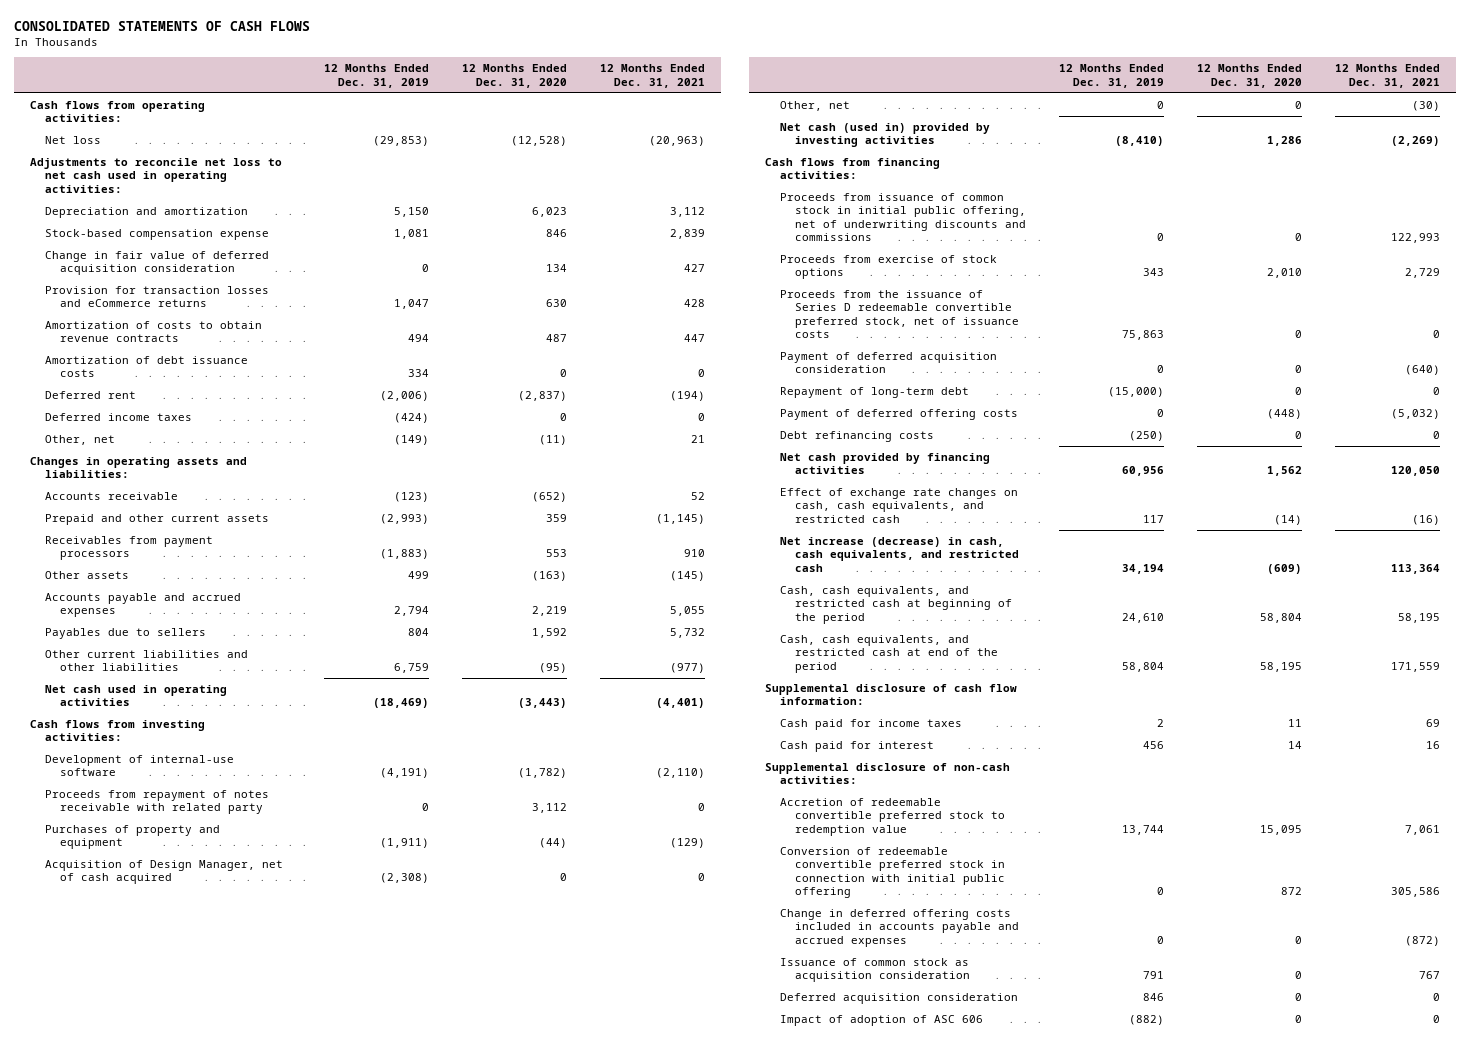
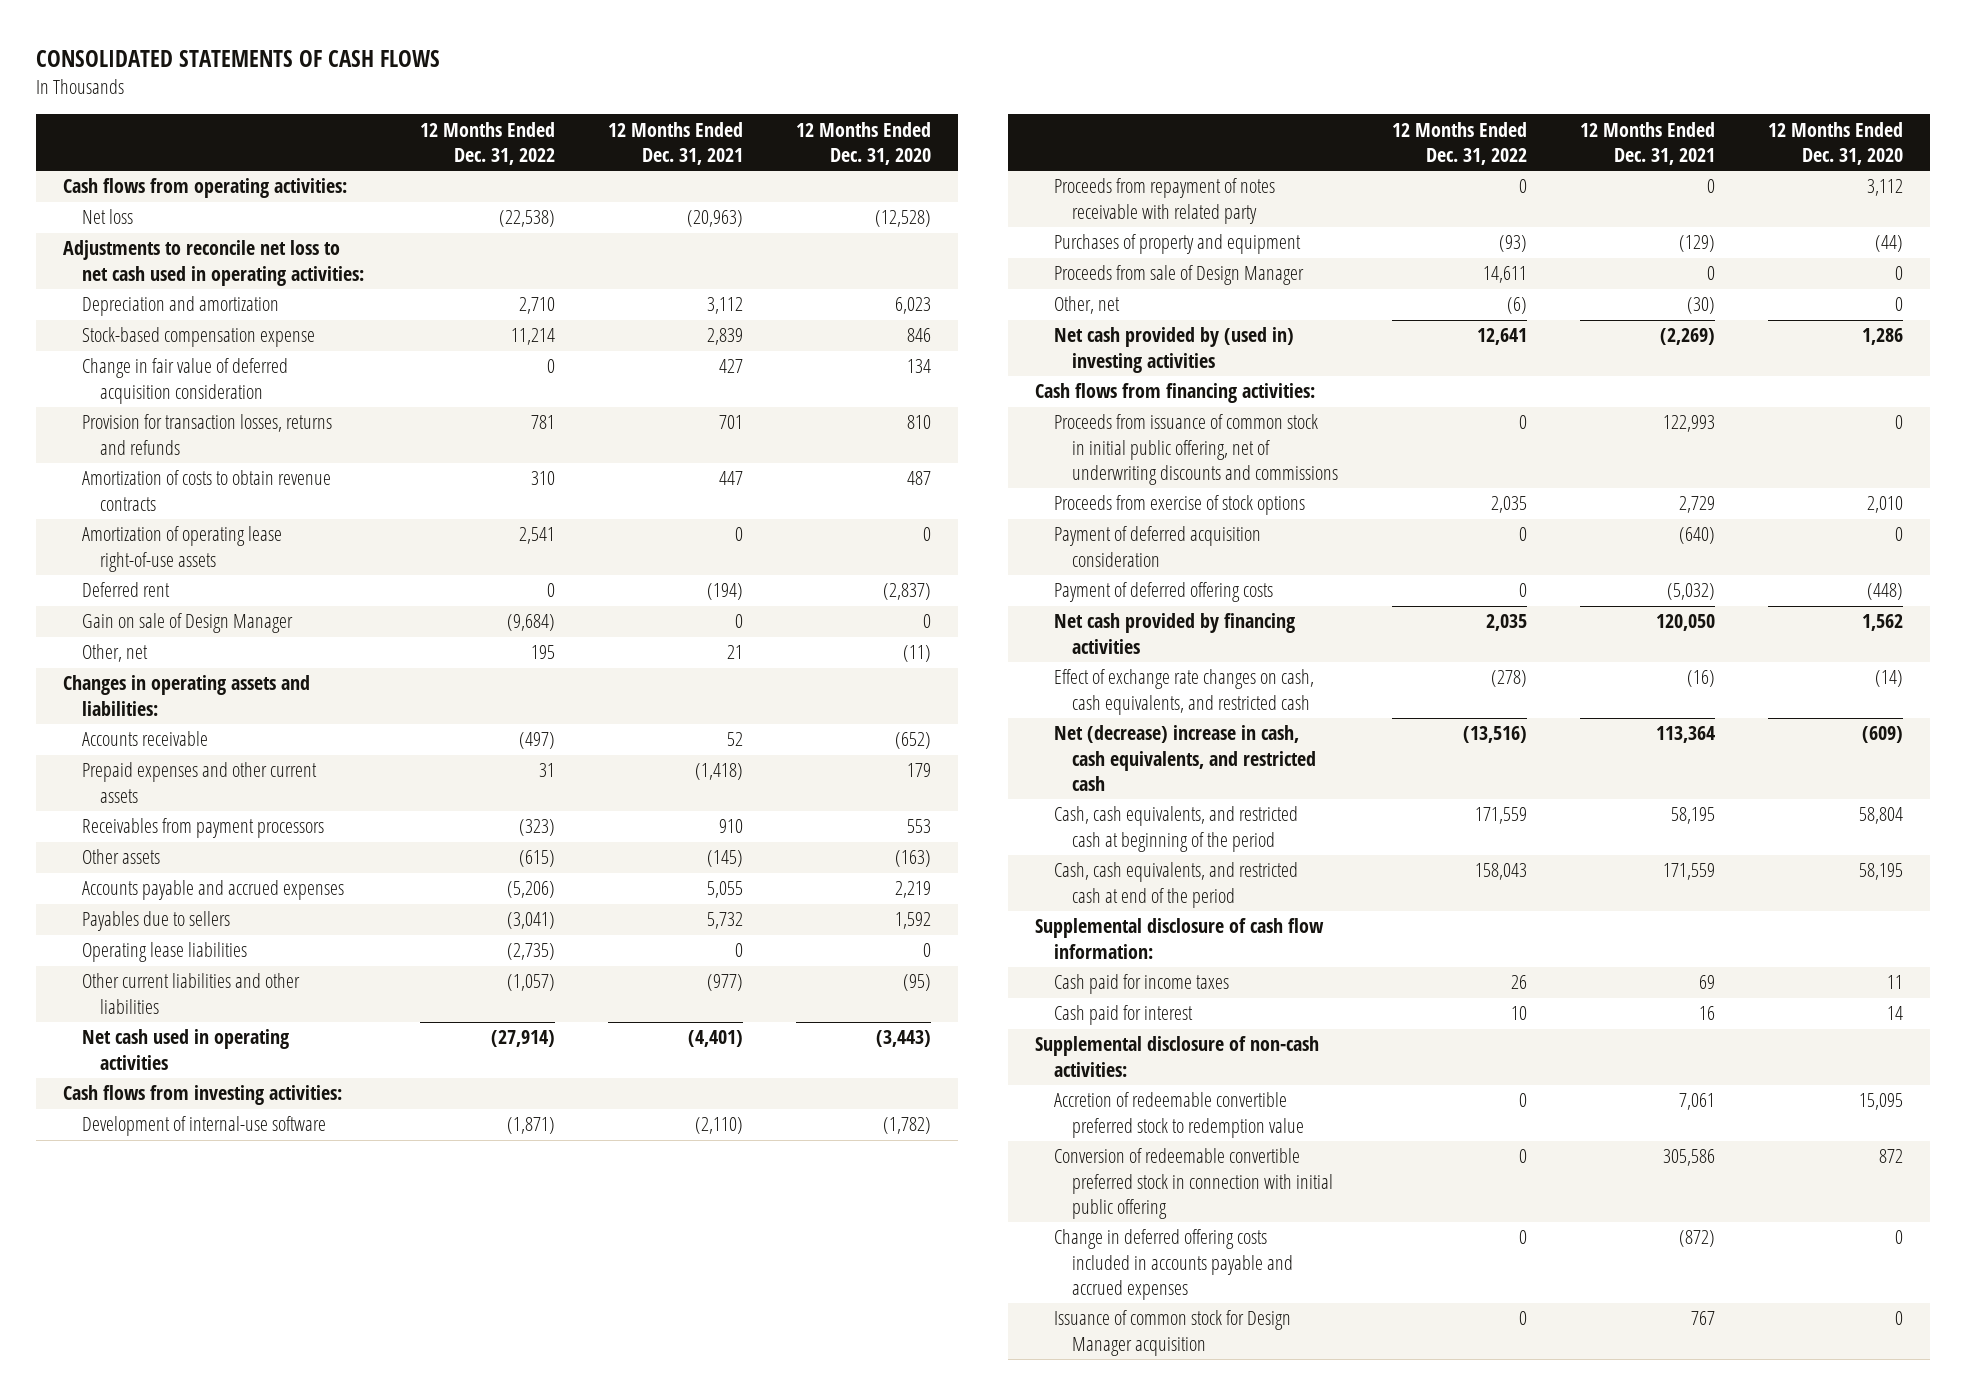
- | 12 Months Ended Dec. 31, 2019 | 12 Months Ended Dec. 31, 2020 | 12 Months Ended Dec. 31, 2021
+ | 12 Months Ended Dec. 31, 2022 | 12 Months Ended Dec. 31, 2021 | 12 Months Ended Dec. 31, 2020
- Provision for transaction losses and eCommerce returns | 1,047 | 630 | 428
+ Provision for transaction losses, returns and refunds | 781 | 701 | 810
- Amortization of debt issuance costs | 334 | 0 | 0
+ Amortization of operating lease right-of-use assets | 2,541 | 0 | 0
- Deferred income taxes | (424) | 0 | 0
+ Gain on sale of Design Manager | (9,684) | 0 | 0
- Prepaid and other current assets | (2,993) | 359 | (1,145)
+ Prepaid expenses and other current assets | 31 | (1,418) | 179
+ Operating lease liabilities | (2,735) | 0 | 0
- Acquisition of Design Manager, net of cash acquired | (2,308) | 0 | 0
+ Proceeds from sale of Design Manager | 14,611 | 0 | 0
- Net cash (used in) provided by investing activities | (8,410) | 1,286 | (2,269)
+ Net cash provided by (used in) investing activities | 12,641 | (2,269) | 1,286
- Proceeds from the issuance of Series D redeemable convertible preferred stock, net of issuance costs | 75,863 | 0 | 0
- Repayment of long-term debt | (15,000) | 0 | 0
- Debt refinancing costs | (250) | 0 | 0
- Net increase (decrease) in cash, cash equivalents, and restricted cash | 34,194 | (609) | 113,364
+ Net (decrease) increase in cash, cash equivalents, and restricted cash | (13,516) | 113,364 | (609)
- Issuance of common stock as acquisition consideration | 791 | 0 | 767
- Deferred acquisition consideration | 846 | 0 | 0
- Impact of adoption of ASC 606 | (882) | 0 | 0
+ Issuance of common stock for Design Manager acquisition | 0 | 767 | 0

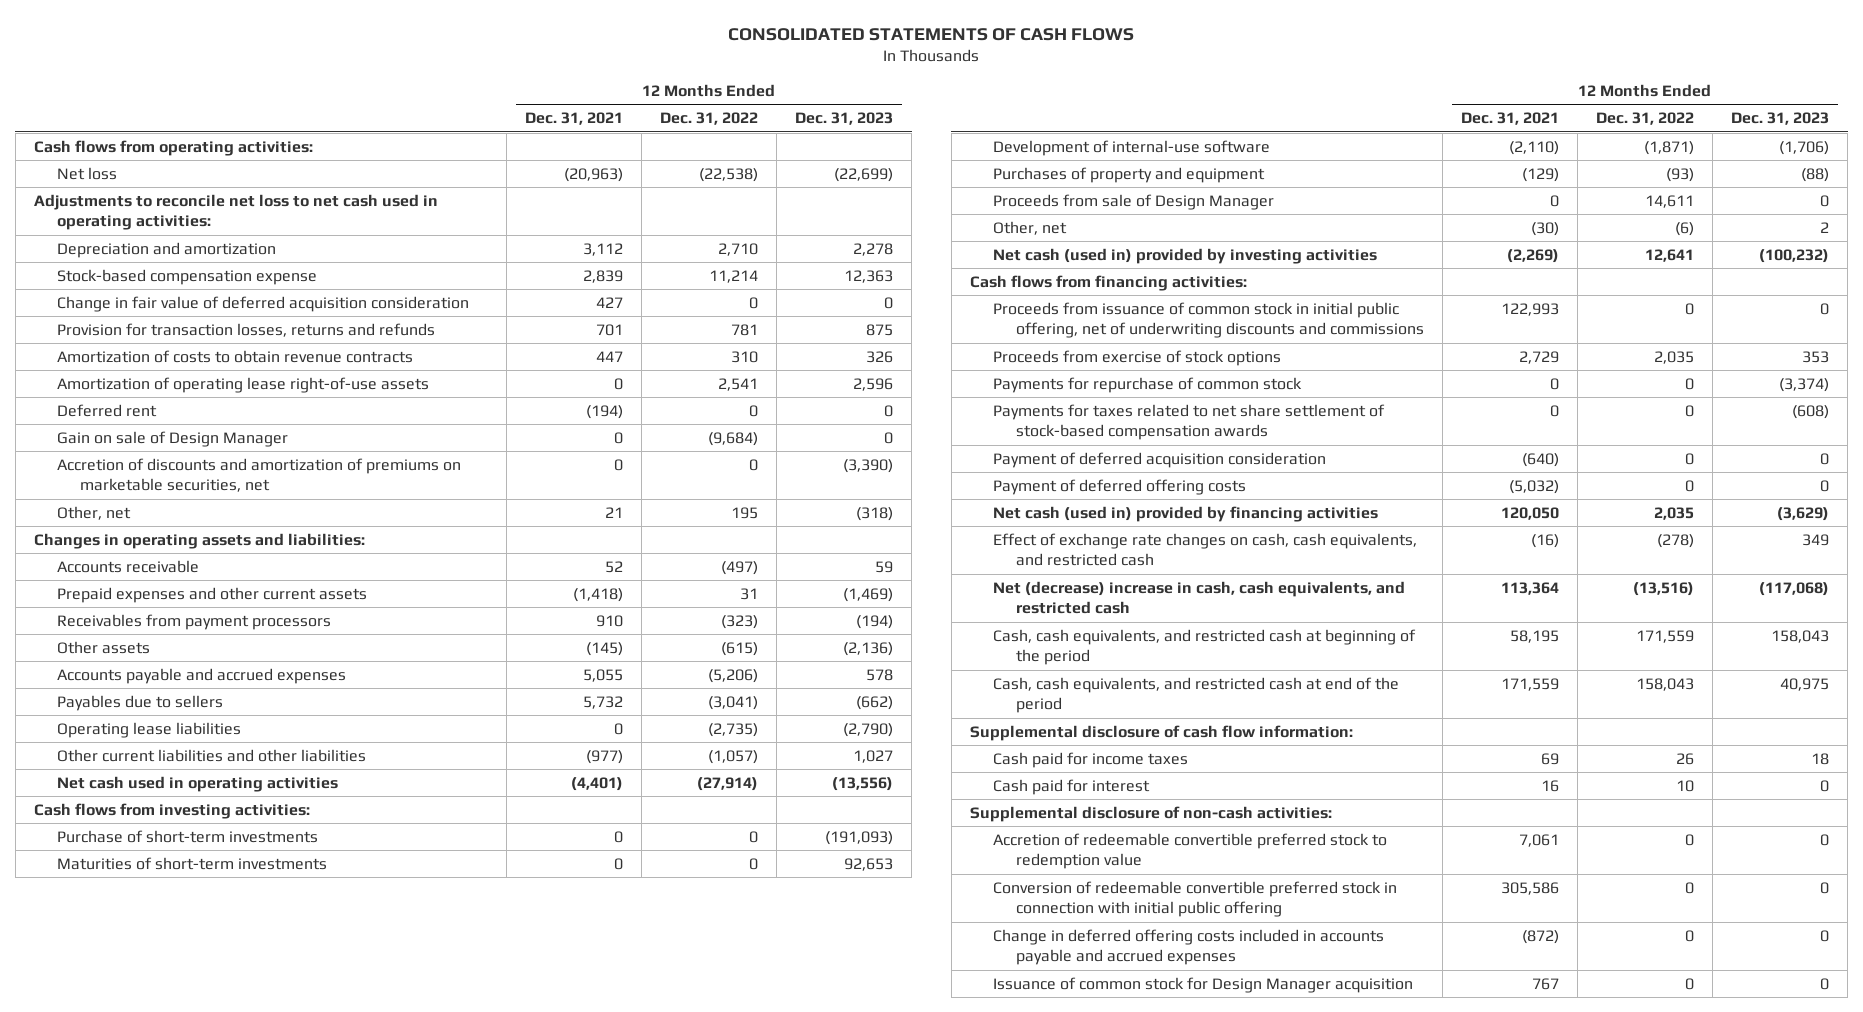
- | 12 Months Ended Dec. 31, 2022 | 12 Months Ended Dec. 31, 2021 | 12 Months Ended Dec. 31, 2020
+ | 12 Months Ended Dec. 31, 2021 | 12 Months Ended Dec. 31, 2022 | 12 Months Ended Dec. 31, 2023
+ Accretion of discounts and amortization of premiums on marketable securities, net | 0 | 0 | (3,390)
+ Purchase of short-term investments | 0 | 0 | (191,093)
+ Maturities of short-term investments | 0 | 0 | 92,653
- Proceeds from repayment of notes receivable with related party | 0 | 0 | 3,112
- Net cash provided by (used in) investing activities | 12,641 | (2,269) | 1,286
+ Net cash (used in) provided by investing activities | (2,269) | 12,641 | (100,232)
+ Payments for repurchase of common stock | 0 | 0 | (3,374)
+ Payments for taxes related to net share settlement of stock-based compensation awards | 0 | 0 | (608)
- Net cash provided by financing activities | 2,035 | 120,050 | 1,562
+ Net cash (used in) provided by financing activities | 120,050 | 2,035 | (3,629)

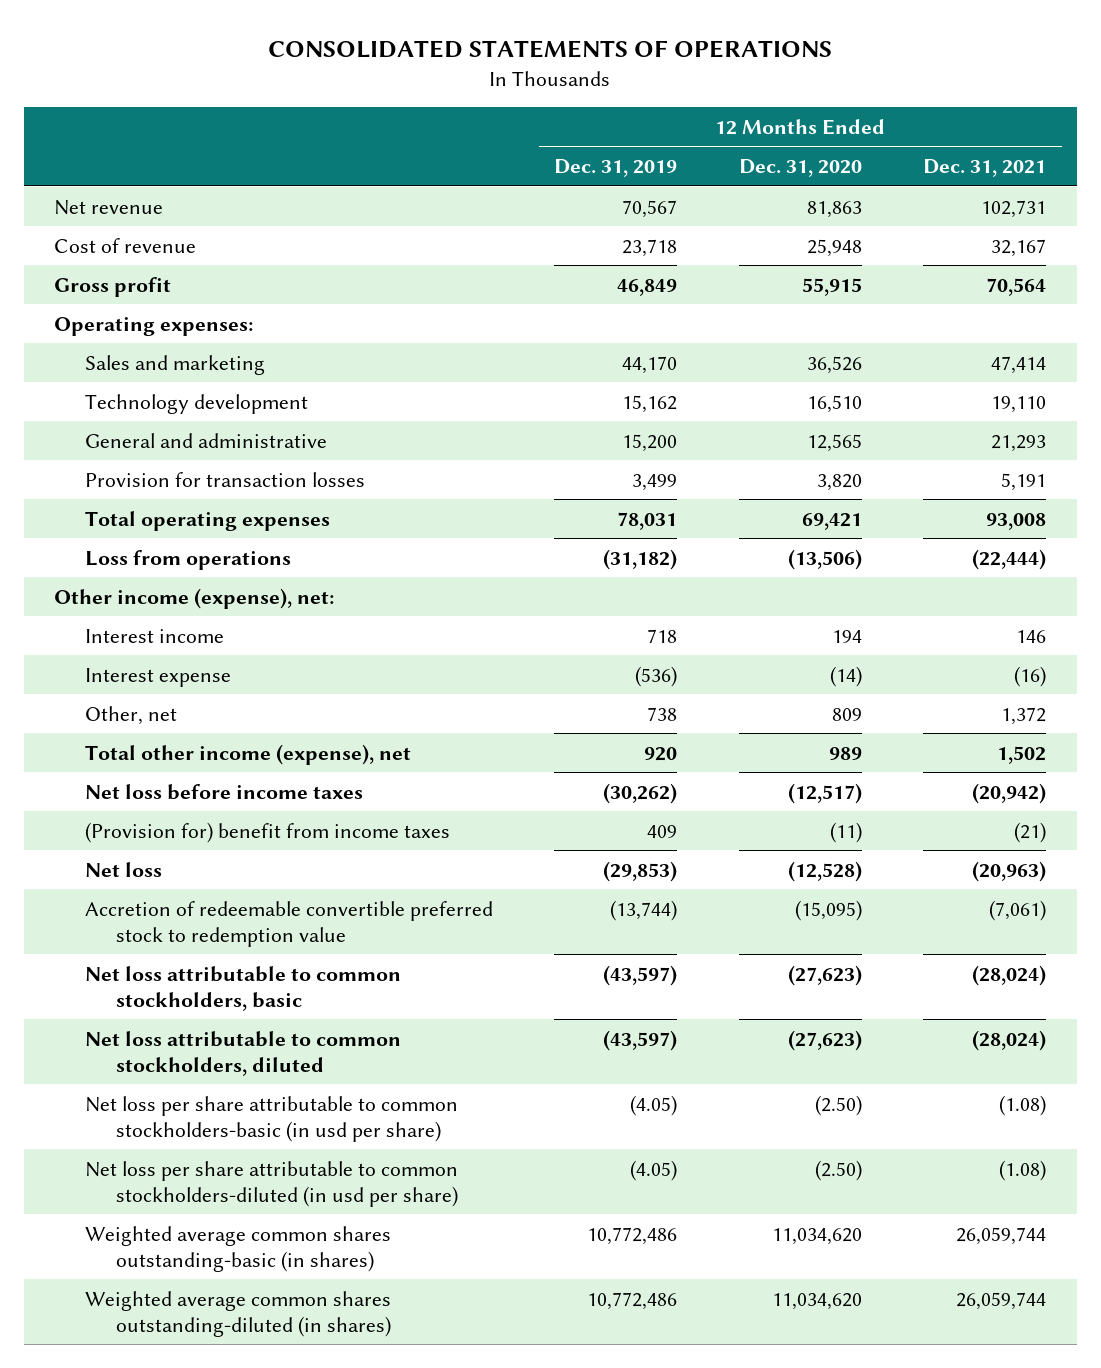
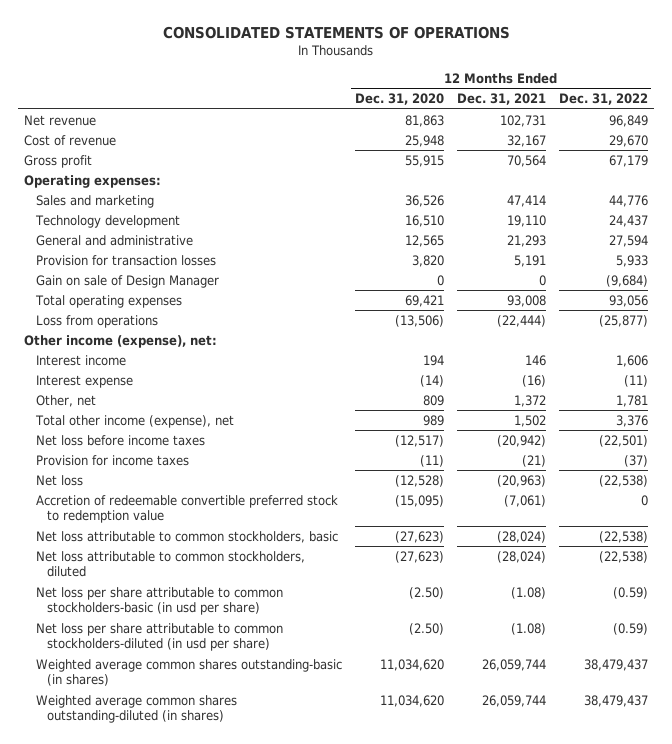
- | 12 Months Ended Dec. 31, 2019 | 12 Months Ended Dec. 31, 2020 | 12 Months Ended Dec. 31, 2021
+ | 12 Months Ended Dec. 31, 2020 | 12 Months Ended Dec. 31, 2021 | 12 Months Ended Dec. 31, 2022
+ Gain on sale of Design Manager | 0 | 0 | (9,684)
- (Provision for) benefit from income taxes | 409 | (11) | (21)
+ Provision for income taxes | (11) | (21) | (37)

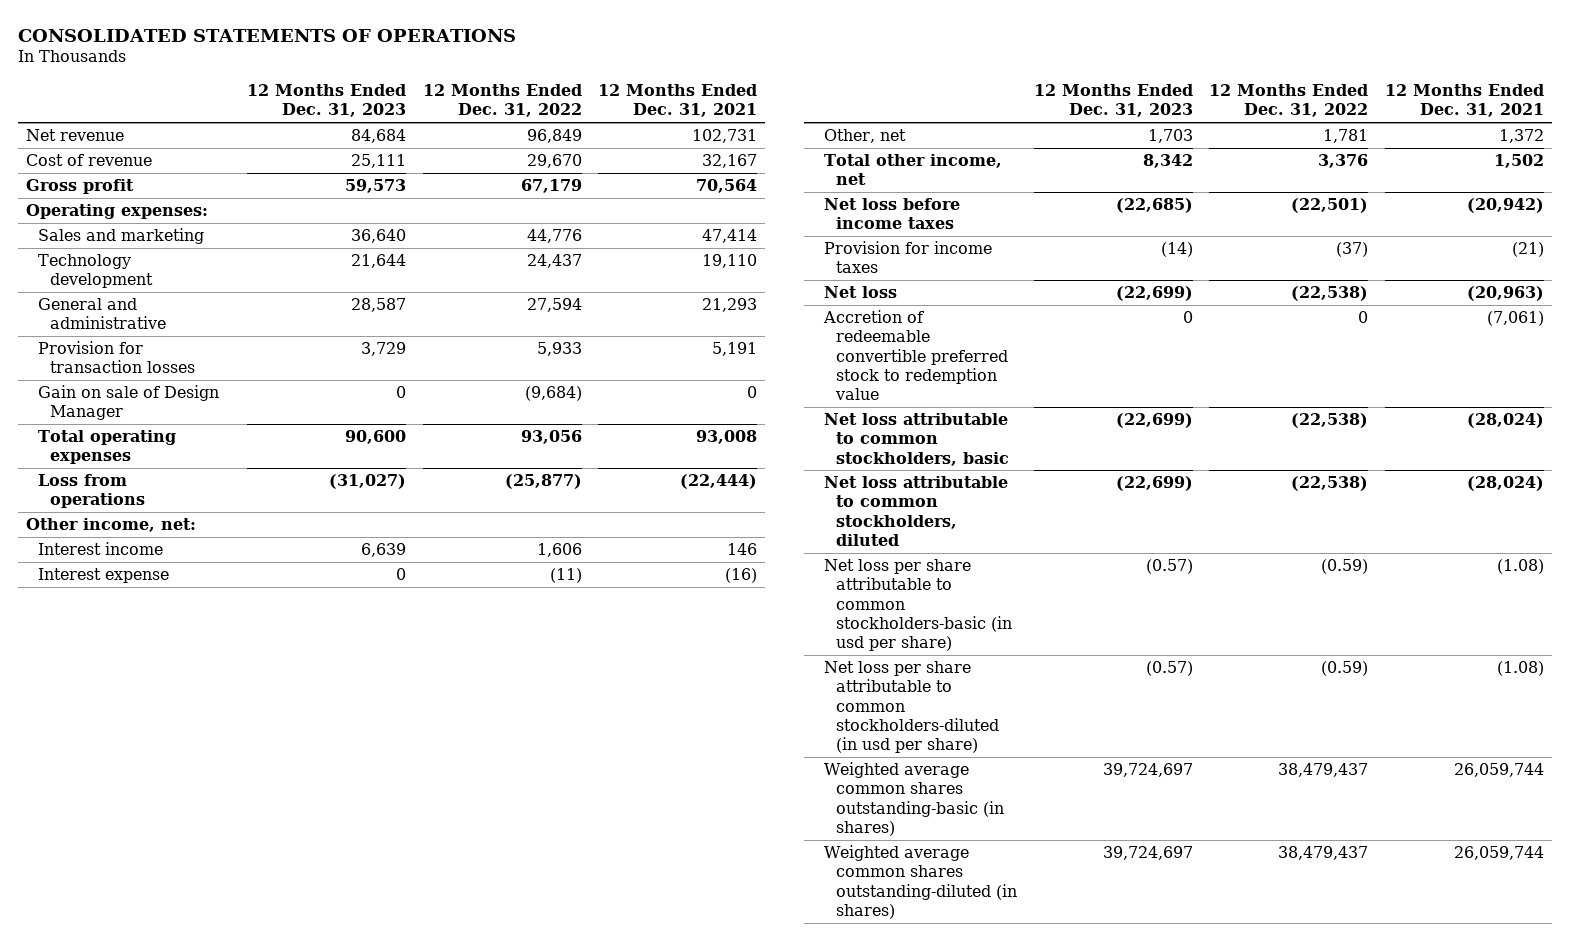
- | 12 Months Ended Dec. 31, 2020 | 12 Months Ended Dec. 31, 2021 | 12 Months Ended Dec. 31, 2022
+ | 12 Months Ended Dec. 31, 2023 | 12 Months Ended Dec. 31, 2022 | 12 Months Ended Dec. 31, 2021
- Other income (expense), net:
+ Other income, net:
- Total other income (expense), net | 989 | 1,502 | 3,376
+ Total other income, net | 8,342 | 3,376 | 1,502

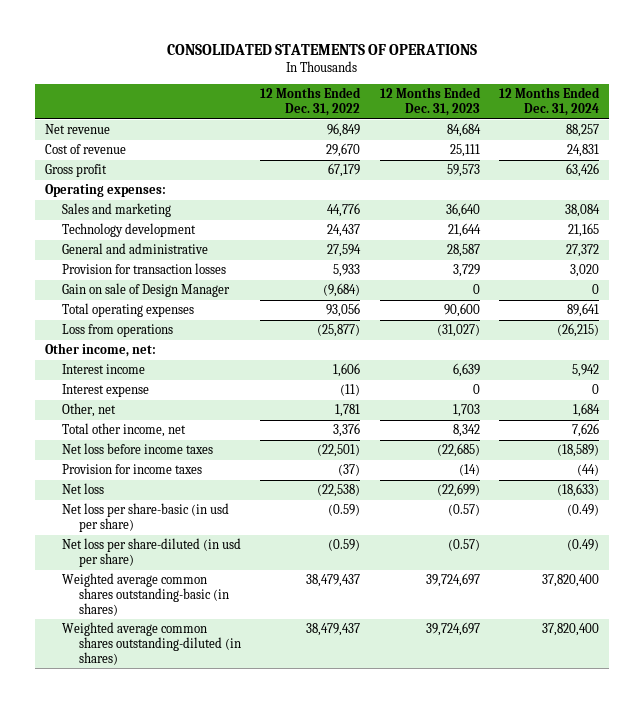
- | 12 Months Ended Dec. 31, 2023 | 12 Months Ended Dec. 31, 2022 | 12 Months Ended Dec. 31, 2021
+ | 12 Months Ended Dec. 31, 2022 | 12 Months Ended Dec. 31, 2023 | 12 Months Ended Dec. 31, 2024
- Accretion of redeemable convertible preferred stock to redemption value | 0 | 0 | (7,061)
- Net loss attributable to common stockholders, basic | (22,699) | (22,538) | (28,024)
- Net loss attributable to common stockholders, diluted | (22,699) | (22,538) | (28,024)
- Net loss per share attributable to common stockholders-basic (in usd per share) | (0.57) | (0.59) | (1.08)
- Net loss per share attributable to common stockholders-diluted (in usd per share) | (0.57) | (0.59) | (1.08)
+ Net loss per share-basic (in usd per share) | (0.59) | (0.57) | (0.49)
+ Net loss per share-diluted (in usd per share) | (0.59) | (0.57) | (0.49)

